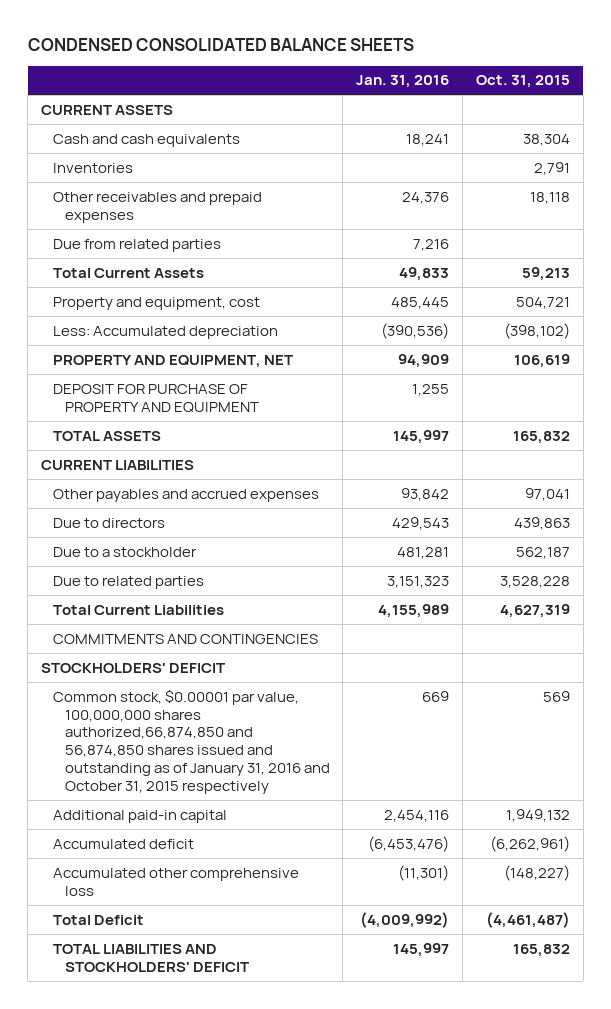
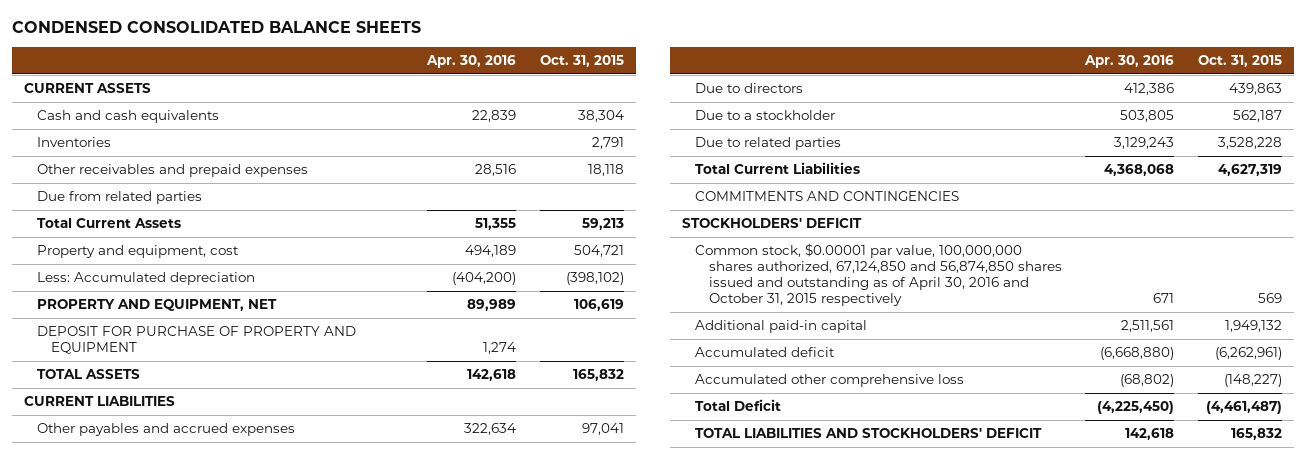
- | Jan. 31, 2016 | Oct. 31, 2015
+ | Apr. 30, 2016 | Oct. 31, 2015
- Common stock, $0.00001 par value, 100,000,000 shares authorized,66,874,850 and 56,874,850 shares issued and outstanding as of January 31, 2016 and October 31, 2015 respectively | 669 | 569
+ Common stock, $0.00001 par value, 100,000,000 shares authorized, 67,124,850 and 56,874,850 shares issued and outstanding as of April 30, 2016 and October 31, 2015 respectively | 671 | 569

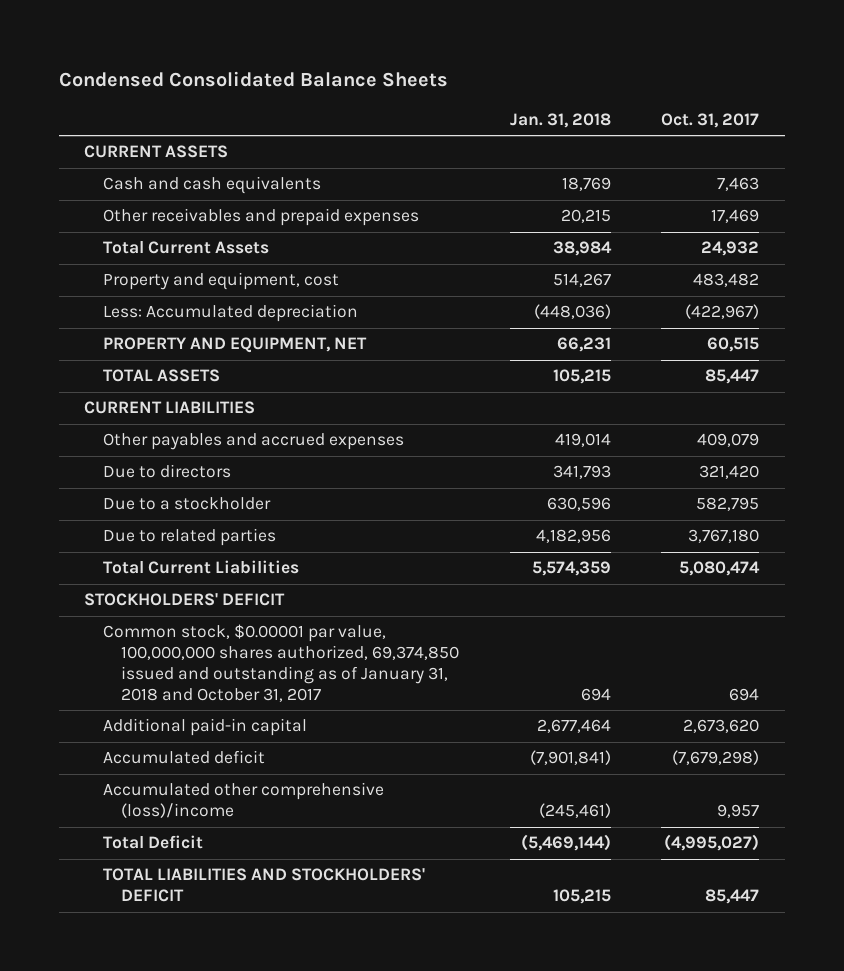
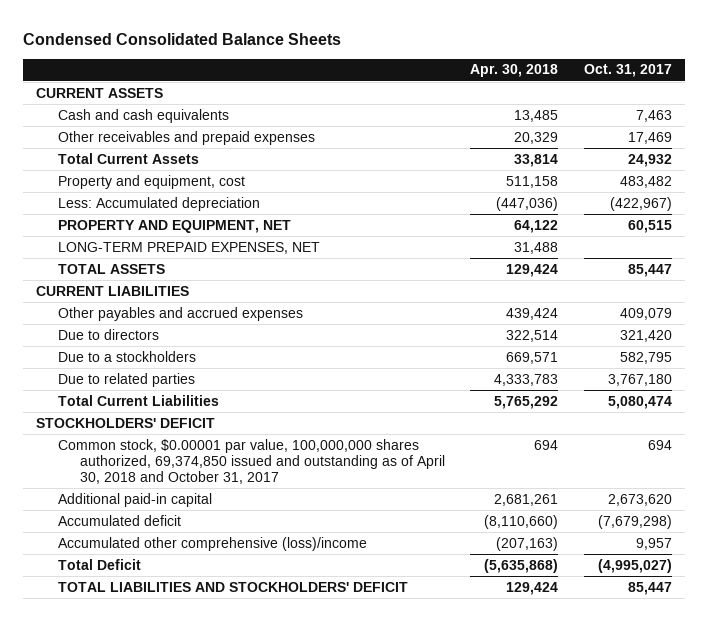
- | Jan. 31, 2018 | Oct. 31, 2017
+ | Apr. 30, 2018 | Oct. 31, 2017
+ LONG-TERM PREPAID EXPENSES, NET | 31,488 |
- Due to a stockholder | 630,596 | 582,795
+ Due to a stockholders | 669,571 | 582,795
- Common stock, $0.00001 par value, 100,000,000 shares authorized, 69,374,850 issued and outstanding as of January 31, 2018 and October 31, 2017 | 694 | 694
+ Common stock, $0.00001 par value, 100,000,000 shares authorized, 69,374,850 issued and outstanding as of April 30, 2018 and October 31, 2017 | 694 | 694

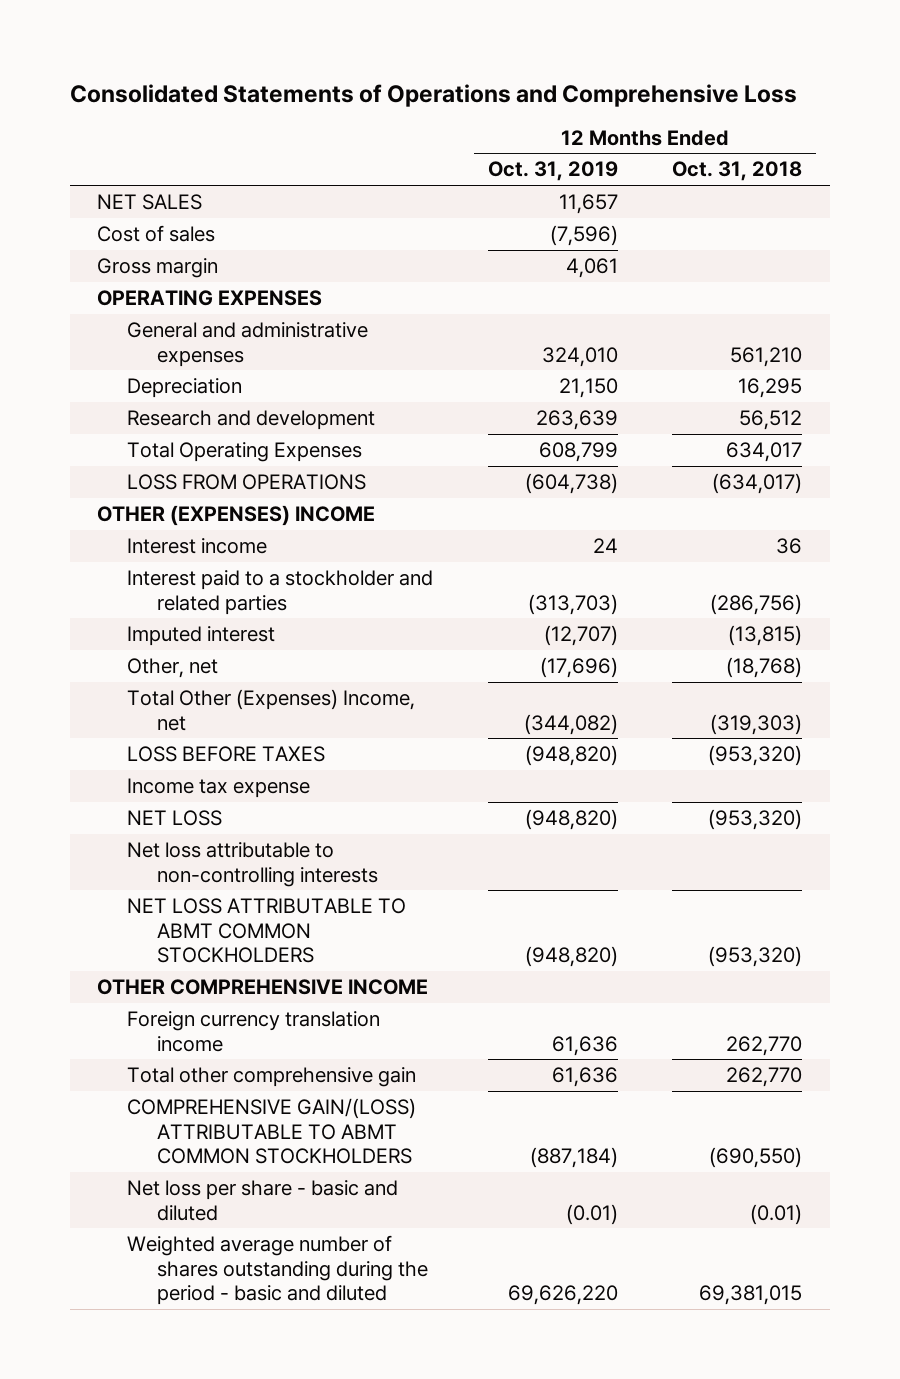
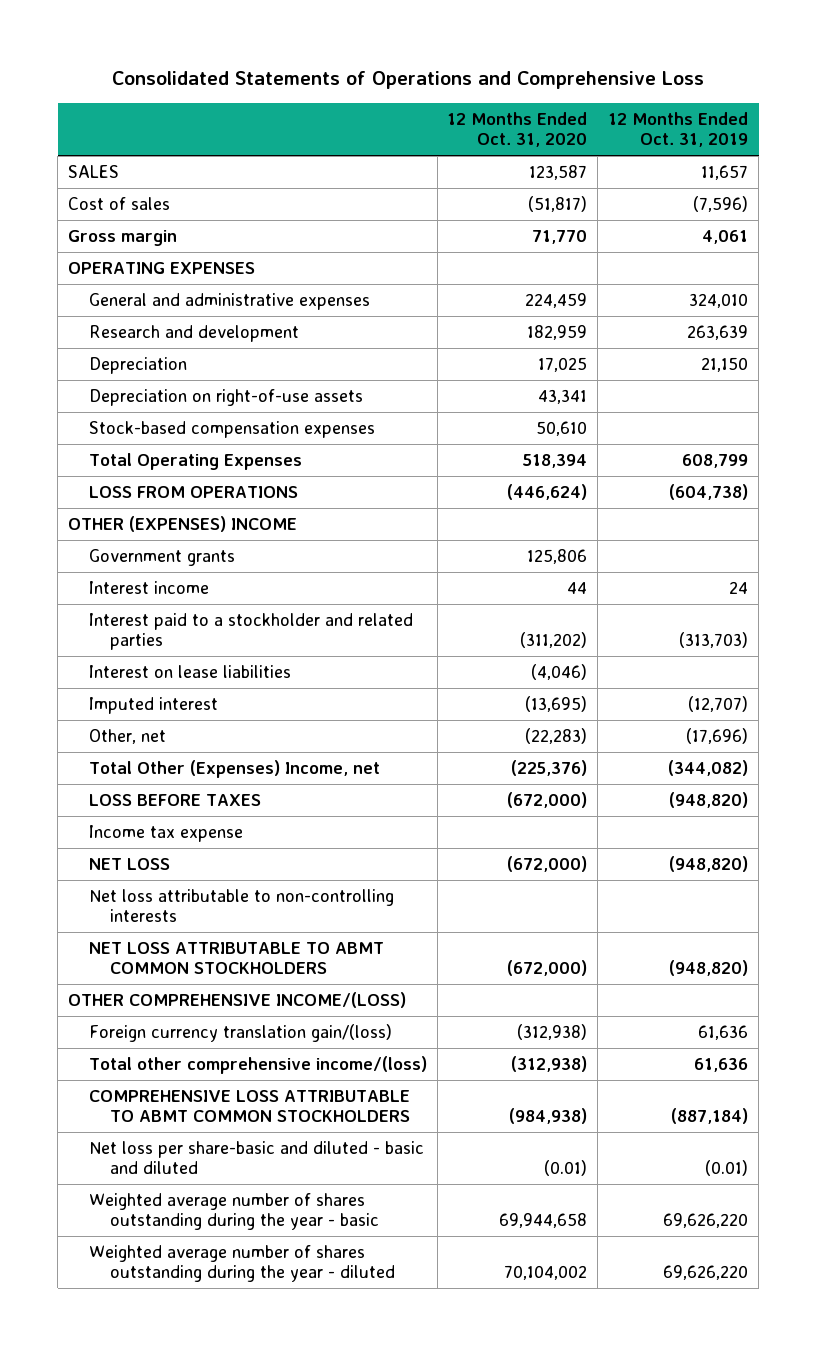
- | 12 Months Ended Oct. 31, 2019 | 12 Months Ended Oct. 31, 2018
+ | 12 Months Ended Oct. 31, 2020 | 12 Months Ended Oct. 31, 2019
- NET SALES | 11,657 |
+ SALES | 123,587 | 11,657
moved down: Depreciation | 17,025 | 21,150
+ Depreciation on right-of-use assets | 43,341 |
+ Stock-based compensation expenses | 50,610 |
+ Government grants | 125,806 |
+ Interest on lease liabilities | (4,046) |
- OTHER COMPREHENSIVE INCOME
- Foreign currency translation income | 61,636 | 262,770
- Total other comprehensive gain | 61,636 | 262,770
- COMPREHENSIVE GAIN/(LOSS) ATTRIBUTABLE TO ABMT COMMON STOCKHOLDERS | (887,184) | (690,550)
- Net loss per share - basic and diluted | (0.01) | (0.01)
- Weighted average number of shares outstanding during the period - basic and diluted | 69,626,220 | 69,381,015
+ OTHER COMPREHENSIVE INCOME/(LOSS)
+ Foreign currency translation gain/(loss) | (312,938) | 61,636
+ Total other comprehensive income/(loss) | (312,938) | 61,636
+ COMPREHENSIVE LOSS ATTRIBUTABLE TO ABMT COMMON STOCKHOLDERS | (984,938) | (887,184)
+ Net loss per share-basic and diluted - basic and diluted | (0.01) | (0.01)
+ Weighted average number of shares outstanding during the year - basic | 69,944,658 | 69,626,220
+ Weighted average number of shares outstanding during the year - diluted | 70,104,002 | 69,626,220

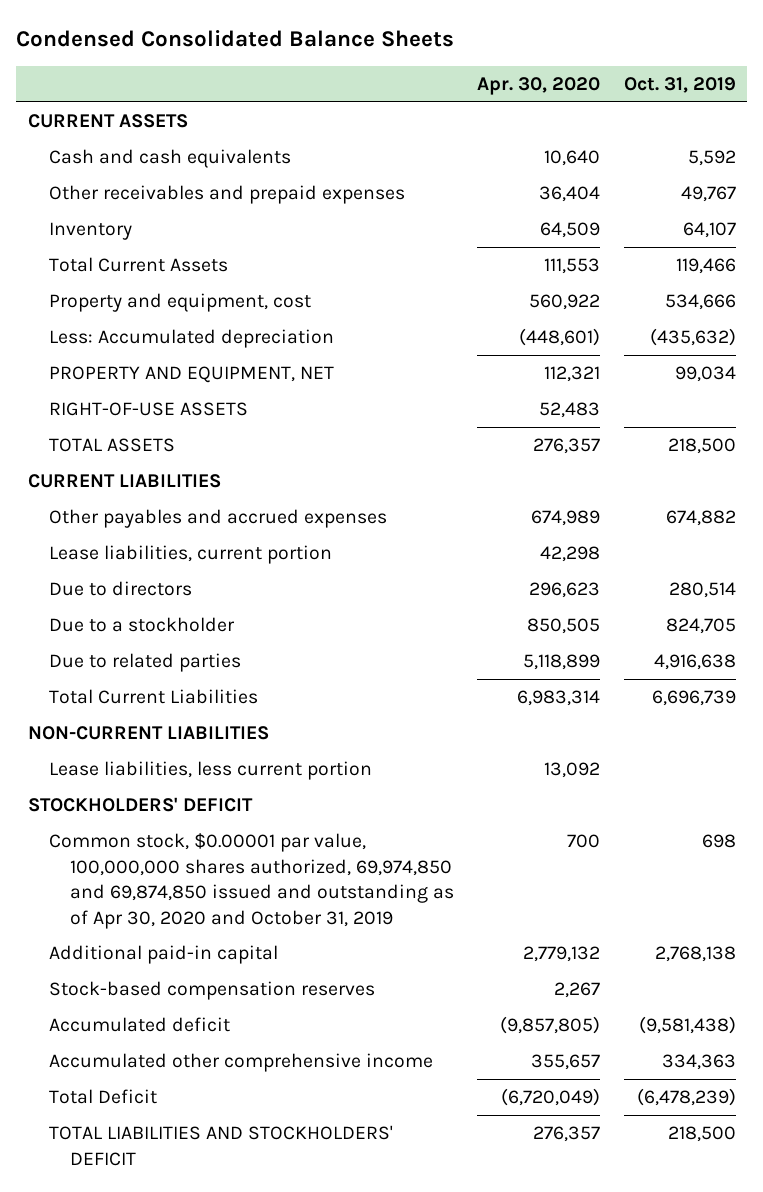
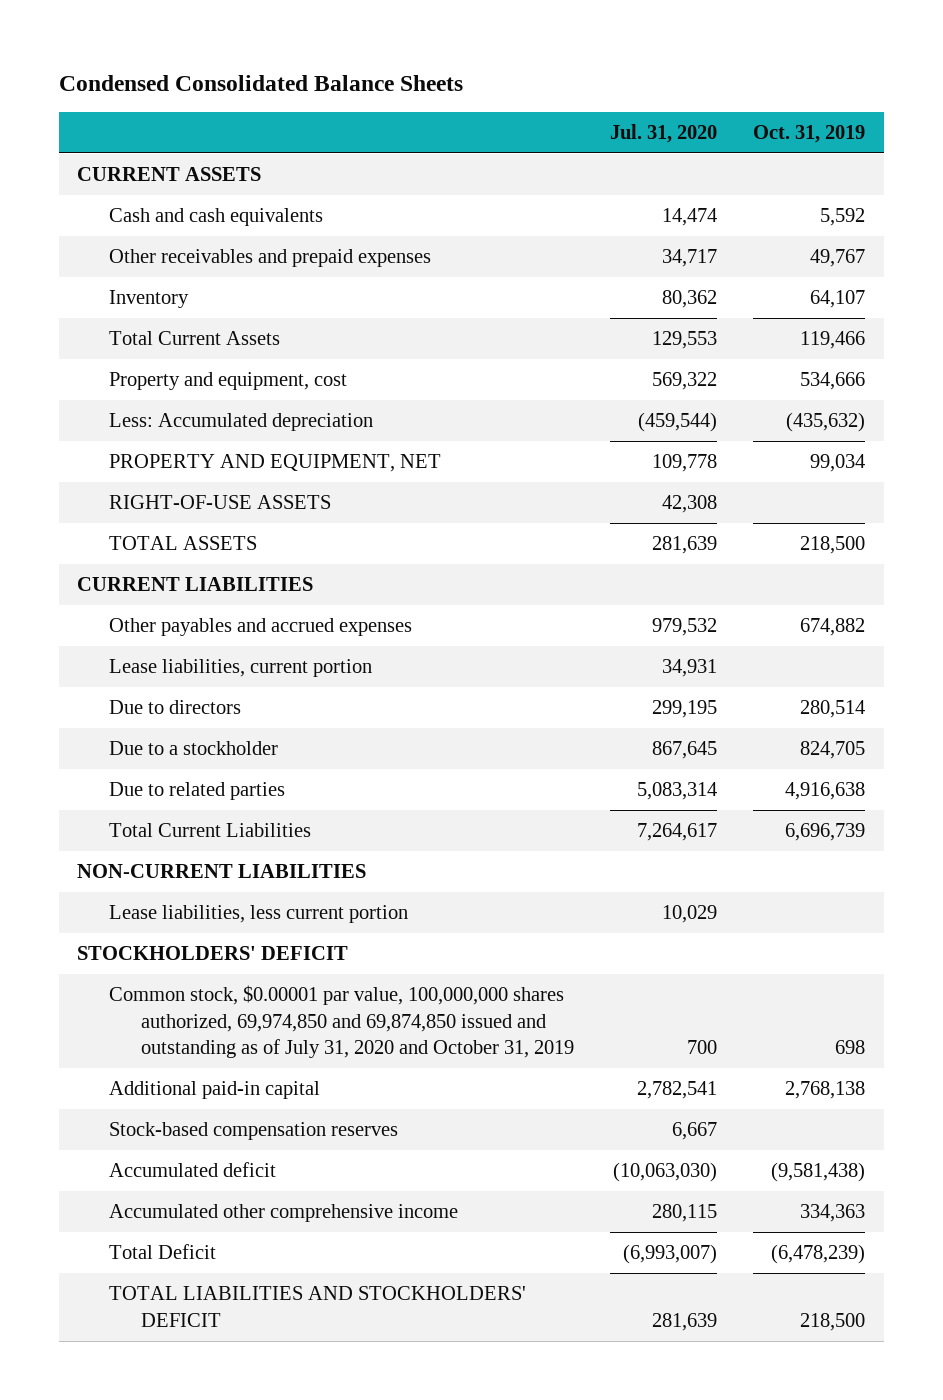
- | Apr. 30, 2020 | Oct. 31, 2019
+ | Jul. 31, 2020 | Oct. 31, 2019
- Common stock, $0.00001 par value, 100,000,000 shares authorized, 69,974,850 and 69,874,850 issued and outstanding as of Apr 30, 2020 and October 31, 2019 | 700 | 698
+ Common stock, $0.00001 par value, 100,000,000 shares authorized, 69,974,850 and 69,874,850 issued and outstanding as of July 31, 2020 and October 31, 2019 | 700 | 698

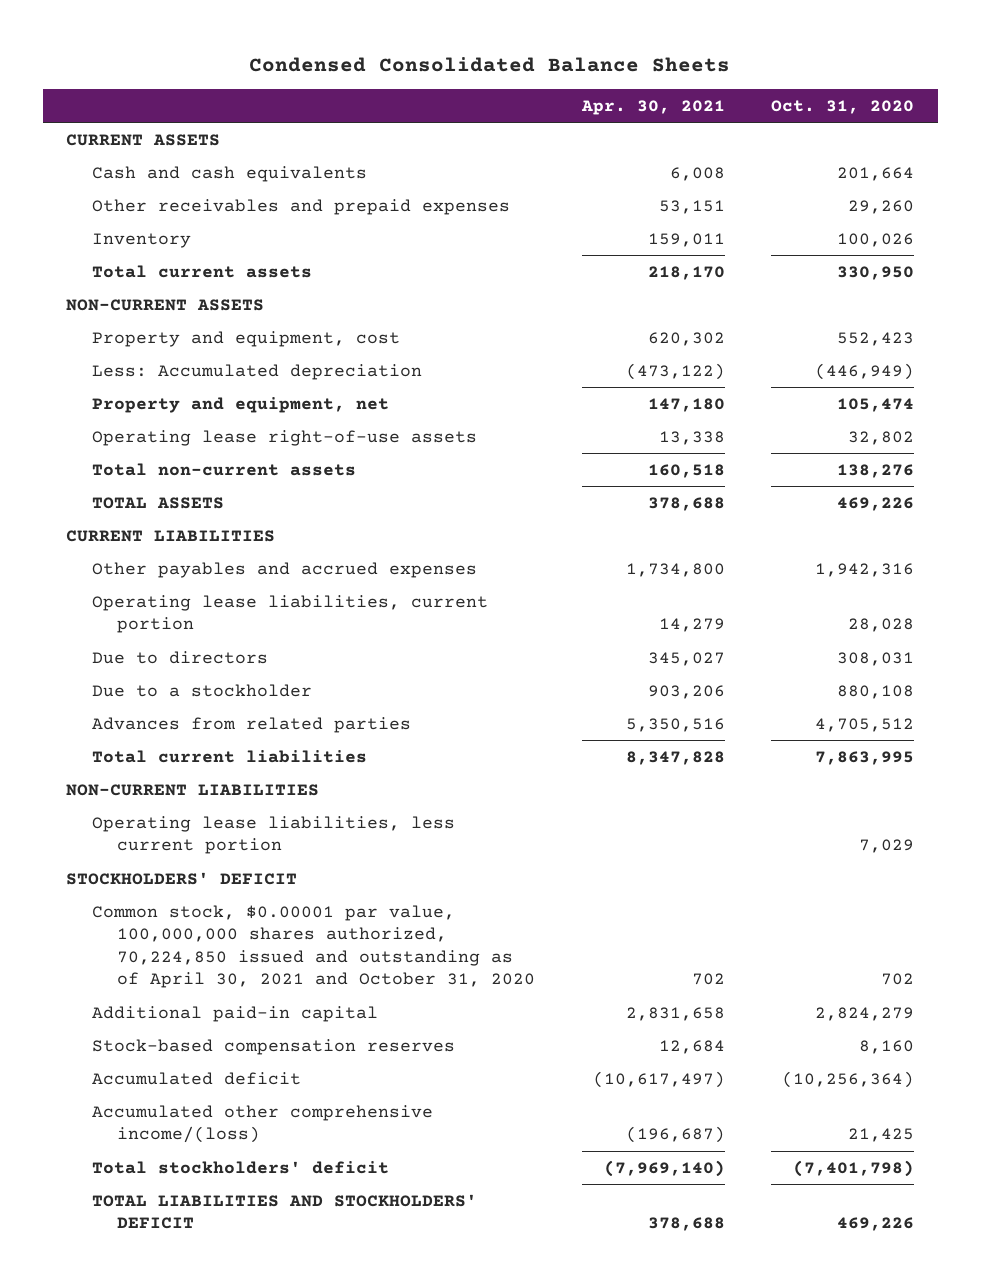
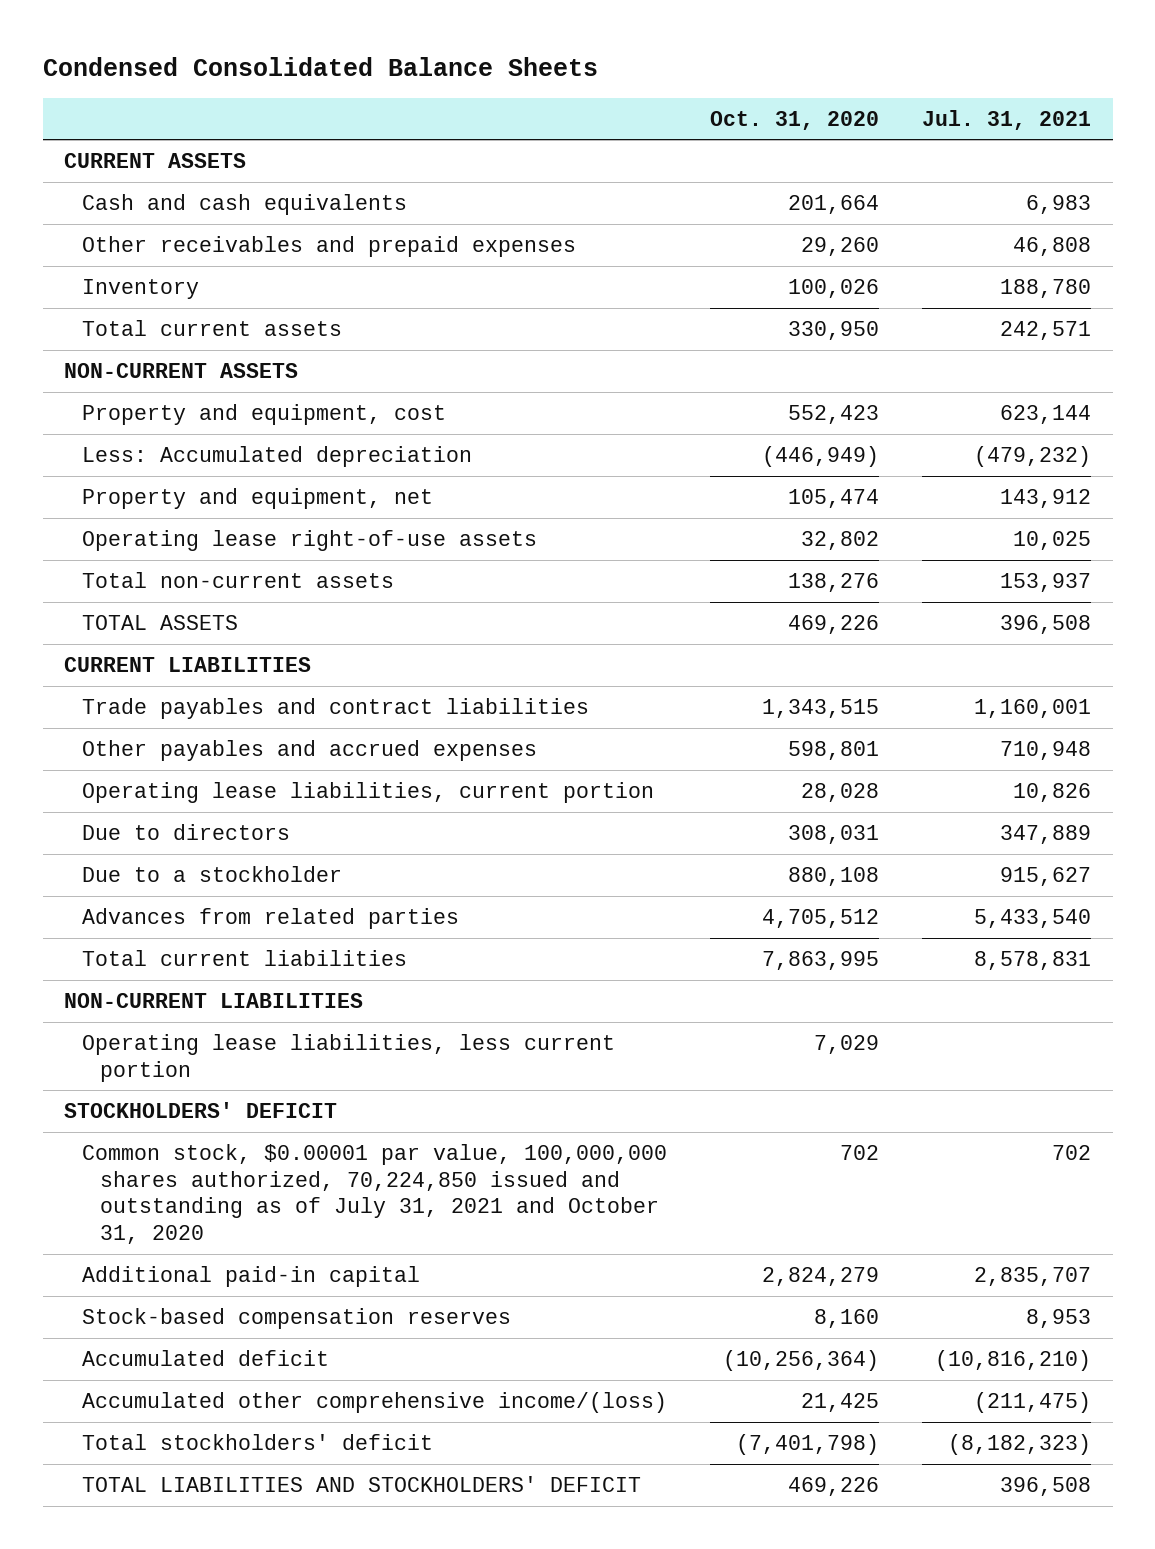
- | Apr. 30, 2021 | Oct. 31, 2020
+ | Oct. 31, 2020 | Jul. 31, 2021
- Other payables and accrued expenses | 1,734,800 | 1,942,316
+ Trade payables and contract liabilities | 1,343,515 | 1,160,001
+ Other payables and accrued expenses | 598,801 | 710,948
- Common stock, $0.00001 par value, 100,000,000 shares authorized, 70,224,850 issued and outstanding as of April 30, 2021 and October 31, 2020 | 702 | 702
+ Common stock, $0.00001 par value, 100,000,000 shares authorized, 70,224,850 issued and outstanding as of July 31, 2021 and October 31, 2020 | 702 | 702

